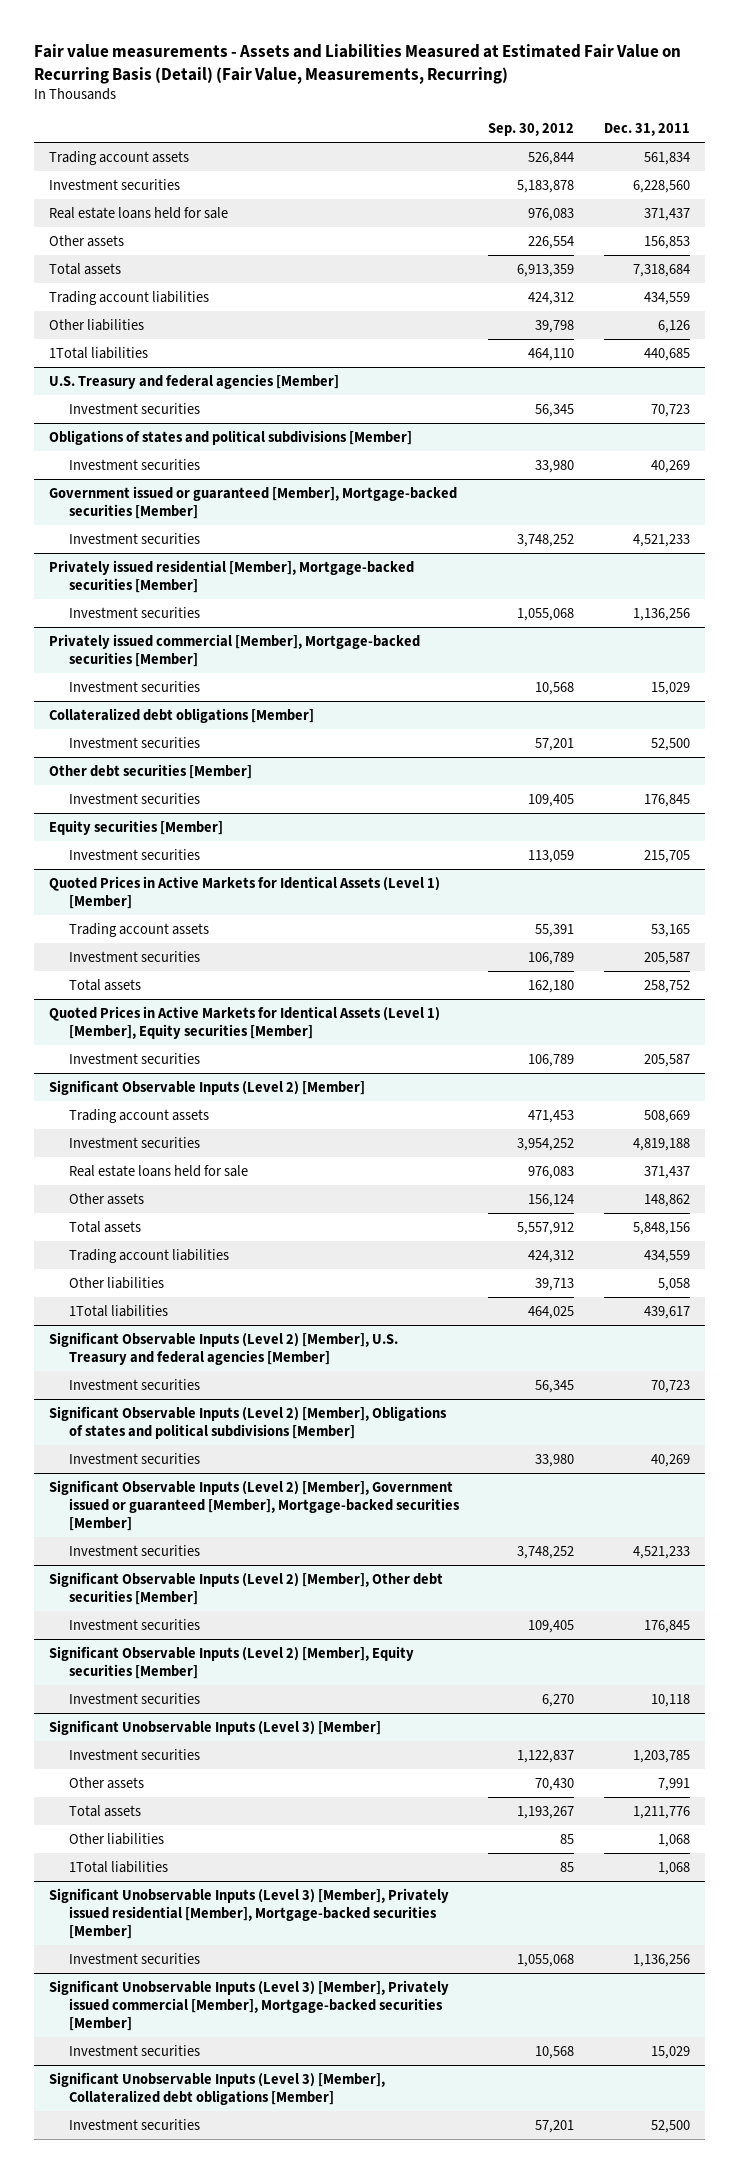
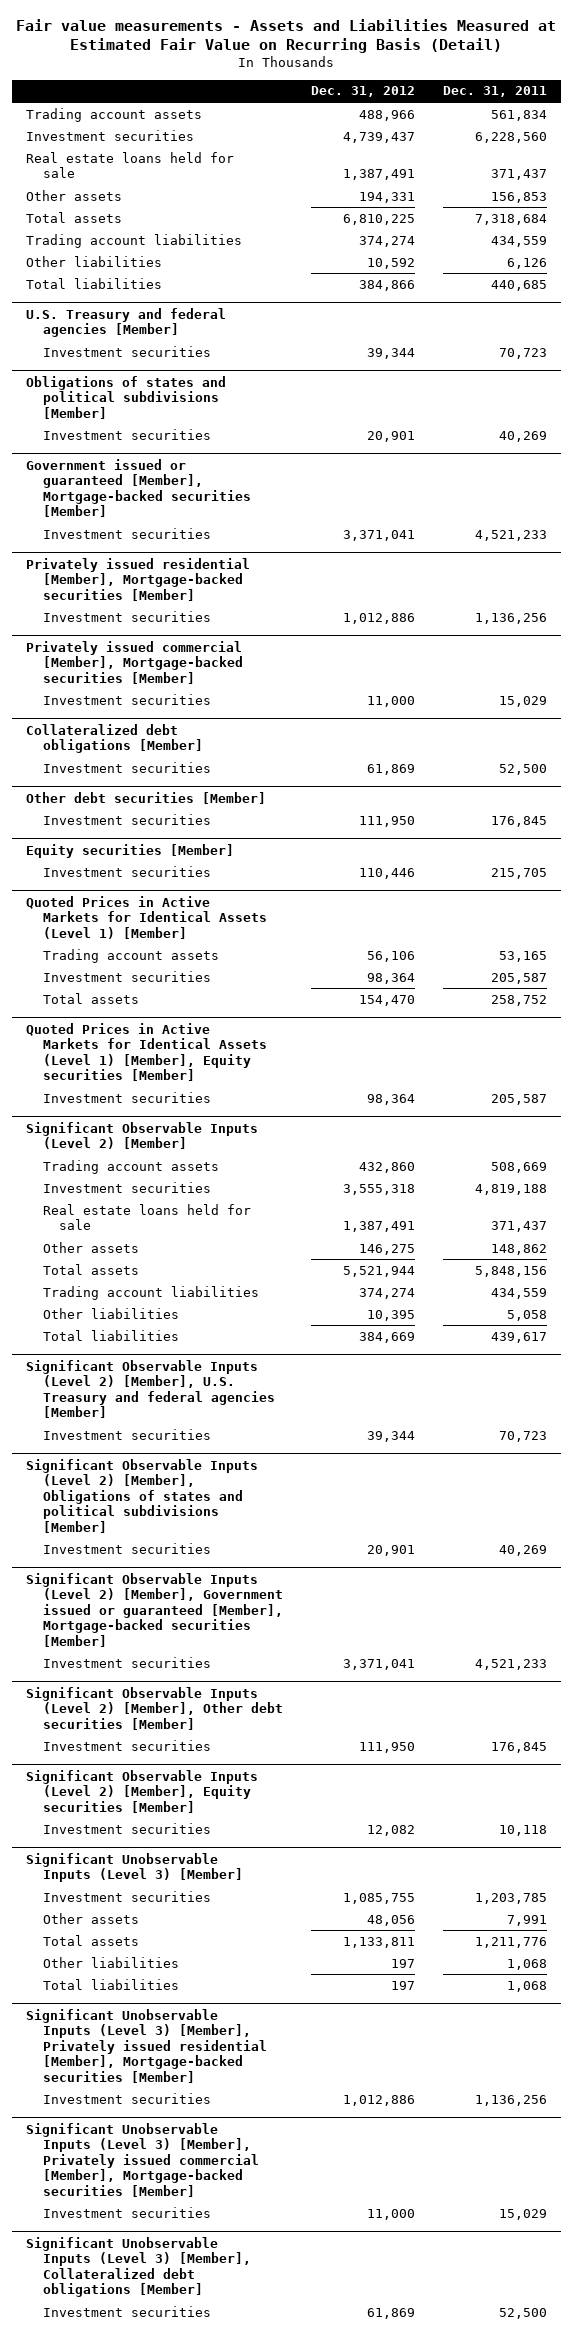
- Fair value measurements - Assets and Liabilities Measured at Estimated Fair Value on Recurring Basis (Detail) (Fair Value, Measurements, Recurring)
+ Fair value measurements - Assets and Liabilities Measured at Estimated Fair Value on Recurring Basis (Detail)
- | Sep. 30, 2012 | Dec. 31, 2011
+ | Dec. 31, 2012 | Dec. 31, 2011
- 1Total liabilities | 464,110 | 440,685
+ Total liabilities | 384,866 | 440,685
@ Significant Observable Inputs (Level 2) [Member]
- 1Total liabilities | 464,025 | 439,617
+ Total liabilities | 384,669 | 439,617
@ Significant Unobservable Inputs (Level 3) [Member]
- 1Total liabilities | 85 | 1,068
+ Total liabilities | 197 | 1,068

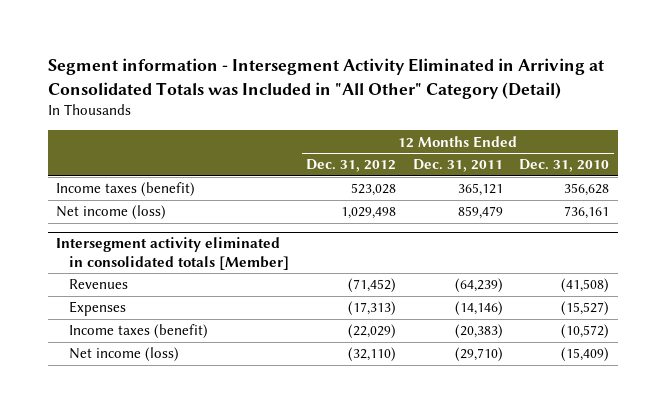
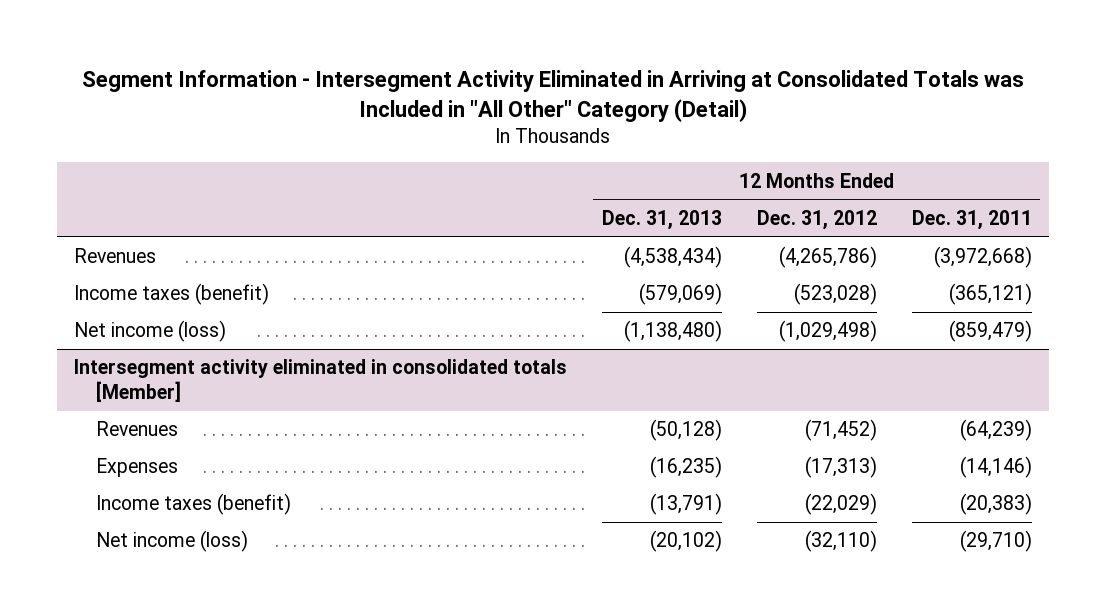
- Segment information - Intersegment Activity Eliminated in Arriving at Consolidated Totals was Included in "All Other" Category (Detail)
+ Segment Information - Intersegment Activity Eliminated in Arriving at Consolidated Totals was Included in "All Other" Category (Detail)
- | 12 Months Ended Dec. 31, 2012 | 12 Months Ended Dec. 31, 2011 | 12 Months Ended Dec. 31, 2010
+ | 12 Months Ended Dec. 31, 2013 | 12 Months Ended Dec. 31, 2012 | 12 Months Ended Dec. 31, 2011
- Income taxes (benefit) | 523,028 | 365,121 | 356,628
- Net income (loss) | 1,029,498 | 859,479 | 736,161
+ Revenues | (4,538,434) | (4,265,786) | (3,972,668)
+ Income taxes (benefit) | (579,069) | (523,028) | (365,121)
+ Net income (loss) | (1,138,480) | (1,029,498) | (859,479)

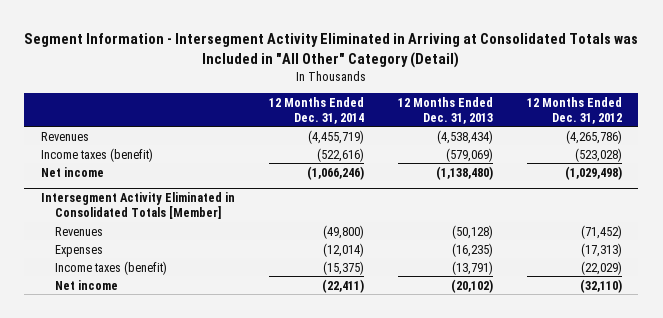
- | 12 Months Ended Dec. 31, 2013 | 12 Months Ended Dec. 31, 2012 | 12 Months Ended Dec. 31, 2011
+ | 12 Months Ended Dec. 31, 2014 | 12 Months Ended Dec. 31, 2013 | 12 Months Ended Dec. 31, 2012
- Net income (loss) | (1,138,480) | (1,029,498) | (859,479)
- Intersegment activity eliminated in consolidated totals [Member]
+ Net income | (1,066,246) | (1,138,480) | (1,029,498)
+ Intersegment Activity Eliminated in Consolidated Totals [Member]
- Net income (loss) | (20,102) | (32,110) | (29,710)
+ Net income | (22,411) | (20,102) | (32,110)

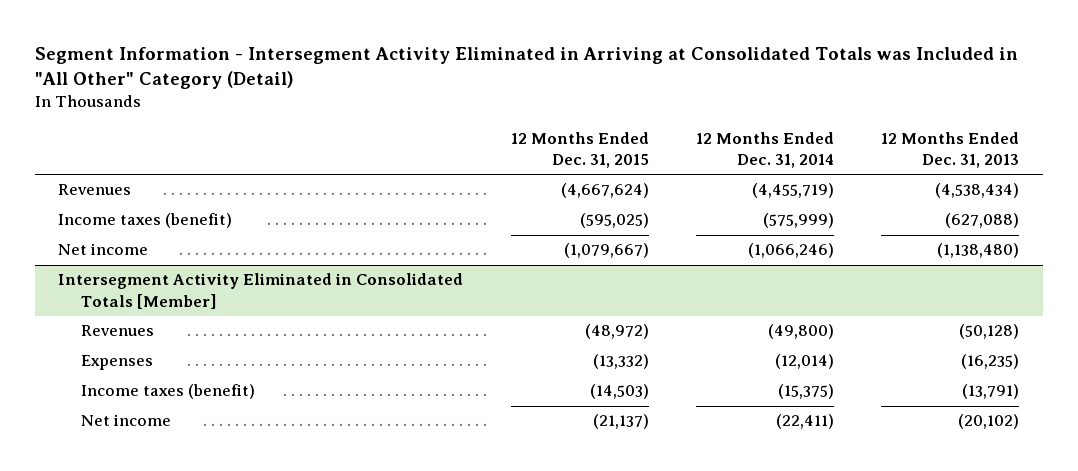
- | 12 Months Ended Dec. 31, 2014 | 12 Months Ended Dec. 31, 2013 | 12 Months Ended Dec. 31, 2012
+ | 12 Months Ended Dec. 31, 2015 | 12 Months Ended Dec. 31, 2014 | 12 Months Ended Dec. 31, 2013
- Income taxes (benefit) | (522,616) | (579,069) | (523,028)
+ Income taxes (benefit) | (595,025) | (575,999) | (627,088)

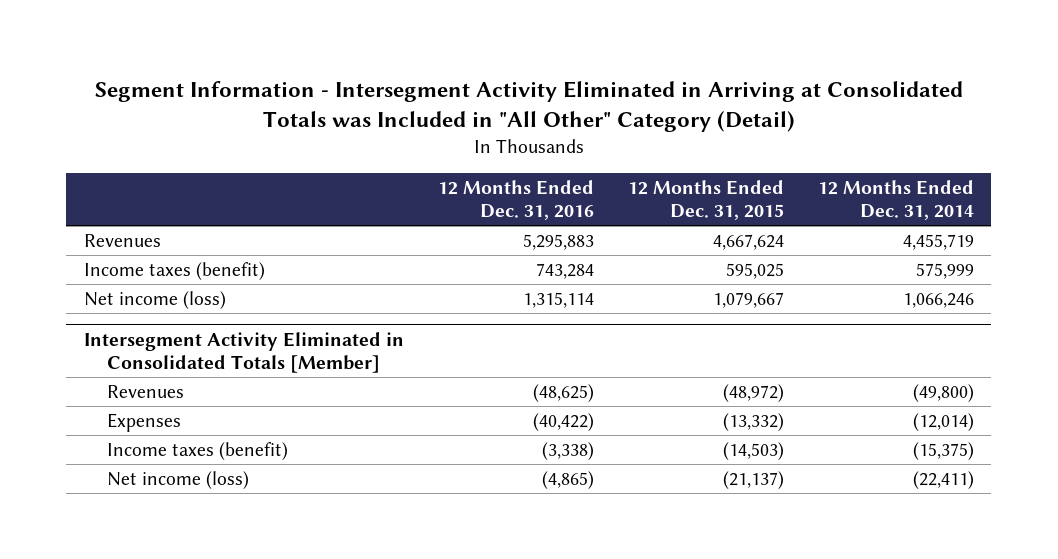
- | 12 Months Ended Dec. 31, 2015 | 12 Months Ended Dec. 31, 2014 | 12 Months Ended Dec. 31, 2013
+ | 12 Months Ended Dec. 31, 2016 | 12 Months Ended Dec. 31, 2015 | 12 Months Ended Dec. 31, 2014
- Revenues | (4,667,624) | (4,455,719) | (4,538,434)
- Income taxes (benefit) | (595,025) | (575,999) | (627,088)
- Net income | (1,079,667) | (1,066,246) | (1,138,480)
+ Revenues | 5,295,883 | 4,667,624 | 4,455,719
+ Income taxes (benefit) | 743,284 | 595,025 | 575,999
+ Net income (loss) | 1,315,114 | 1,079,667 | 1,066,246
@ Intersegment Activity Eliminated in Consolidated Totals [Member]
- Net income | (21,137) | (22,411) | (20,102)
+ Net income (loss) | (4,865) | (21,137) | (22,411)

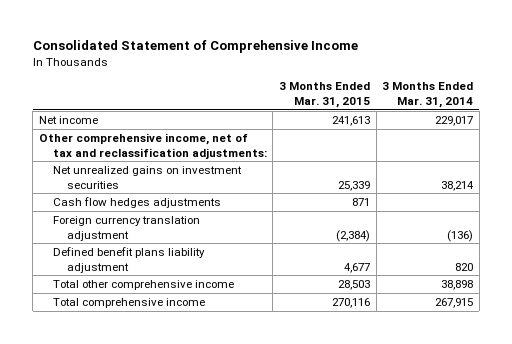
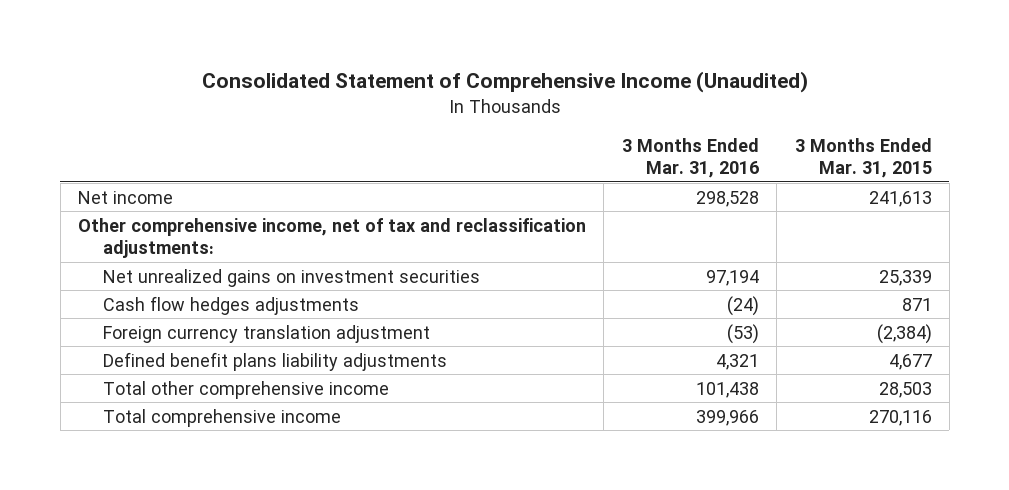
- Consolidated Statement of Comprehensive Income
+ Consolidated Statement of Comprehensive Income (Unaudited)
- | 3 Months Ended Mar. 31, 2015 | 3 Months Ended Mar. 31, 2014
+ | 3 Months Ended Mar. 31, 2016 | 3 Months Ended Mar. 31, 2015
- Defined benefit plans liability adjustment | 4,677 | 820
+ Defined benefit plans liability adjustments | 4,321 | 4,677

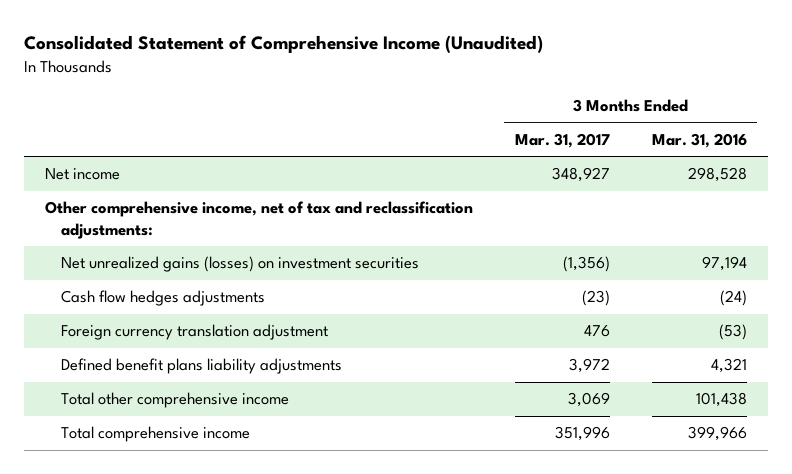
- | 3 Months Ended Mar. 31, 2016 | 3 Months Ended Mar. 31, 2015
+ | 3 Months Ended Mar. 31, 2017 | 3 Months Ended Mar. 31, 2016
- Net unrealized gains on investment securities | 97,194 | 25,339
+ Net unrealized gains (losses) on investment securities | (1,356) | 97,194

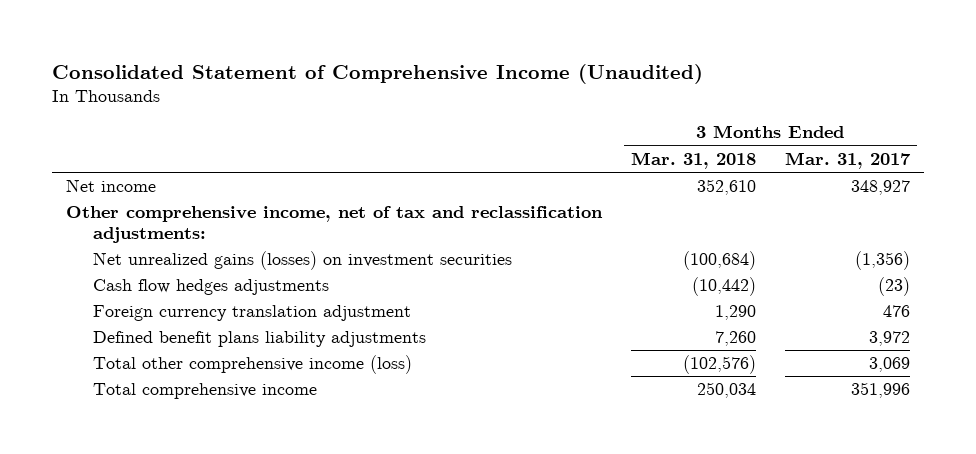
- | 3 Months Ended Mar. 31, 2017 | 3 Months Ended Mar. 31, 2016
+ | 3 Months Ended Mar. 31, 2018 | 3 Months Ended Mar. 31, 2017
- Total other comprehensive income | 3,069 | 101,438
+ Total other comprehensive income (loss) | (102,576) | 3,069

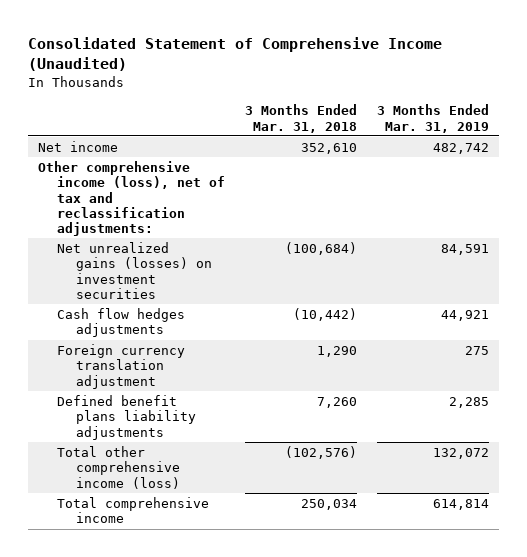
- | 3 Months Ended Mar. 31, 2018 | 3 Months Ended Mar. 31, 2017
+ | 3 Months Ended Mar. 31, 2018 | 3 Months Ended Mar. 31, 2019
- Other comprehensive income, net of tax and reclassification adjustments:
+ Other comprehensive income (loss), net of tax and reclassification adjustments:

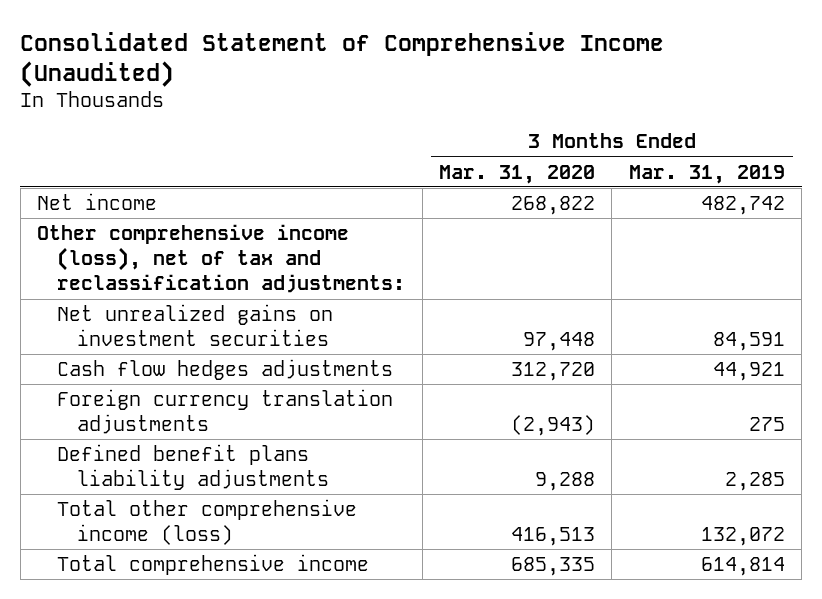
- | 3 Months Ended Mar. 31, 2018 | 3 Months Ended Mar. 31, 2019
+ | 3 Months Ended Mar. 31, 2020 | 3 Months Ended Mar. 31, 2019
- Net unrealized gains (losses) on investment securities | (100,684) | 84,591
+ Net unrealized gains on investment securities | 97,448 | 84,591
- Foreign currency translation adjustment | 1,290 | 275
+ Foreign currency translation adjustments | (2,943) | 275

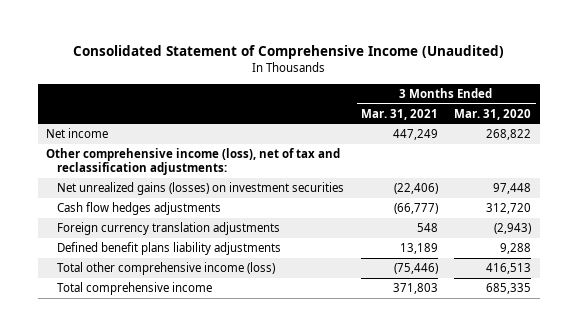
- | 3 Months Ended Mar. 31, 2020 | 3 Months Ended Mar. 31, 2019
+ | 3 Months Ended Mar. 31, 2021 | 3 Months Ended Mar. 31, 2020
- Net unrealized gains on investment securities | 97,448 | 84,591
+ Net unrealized gains (losses) on investment securities | (22,406) | 97,448

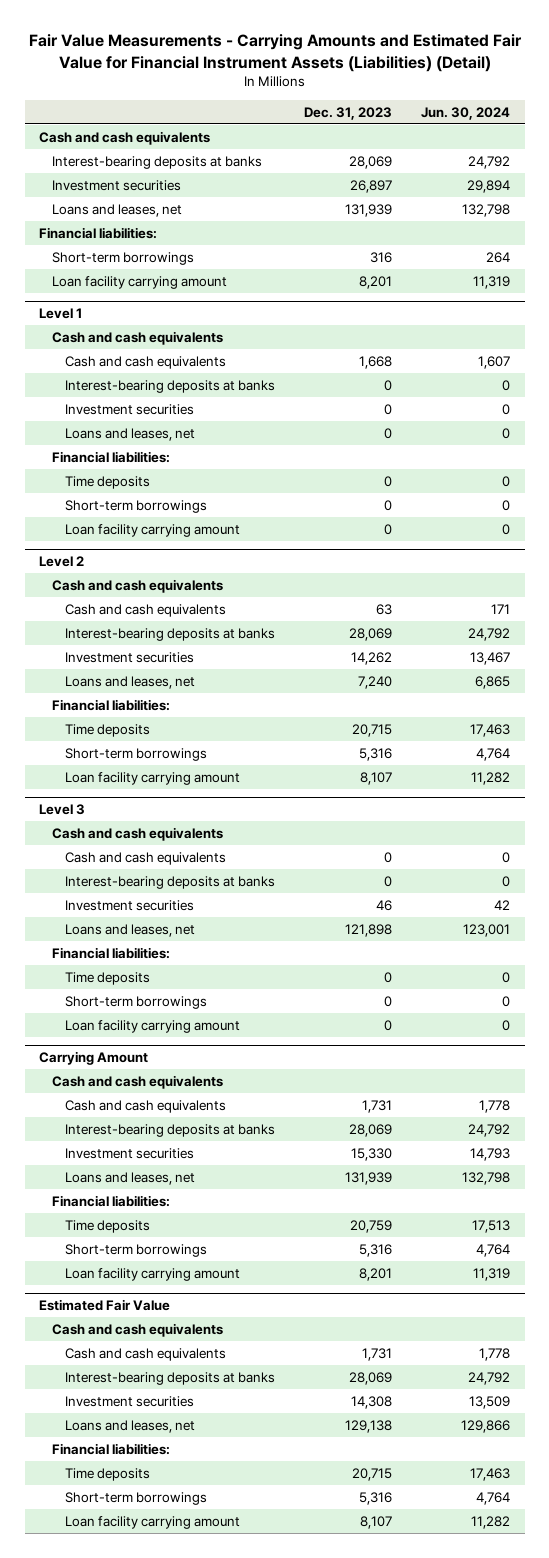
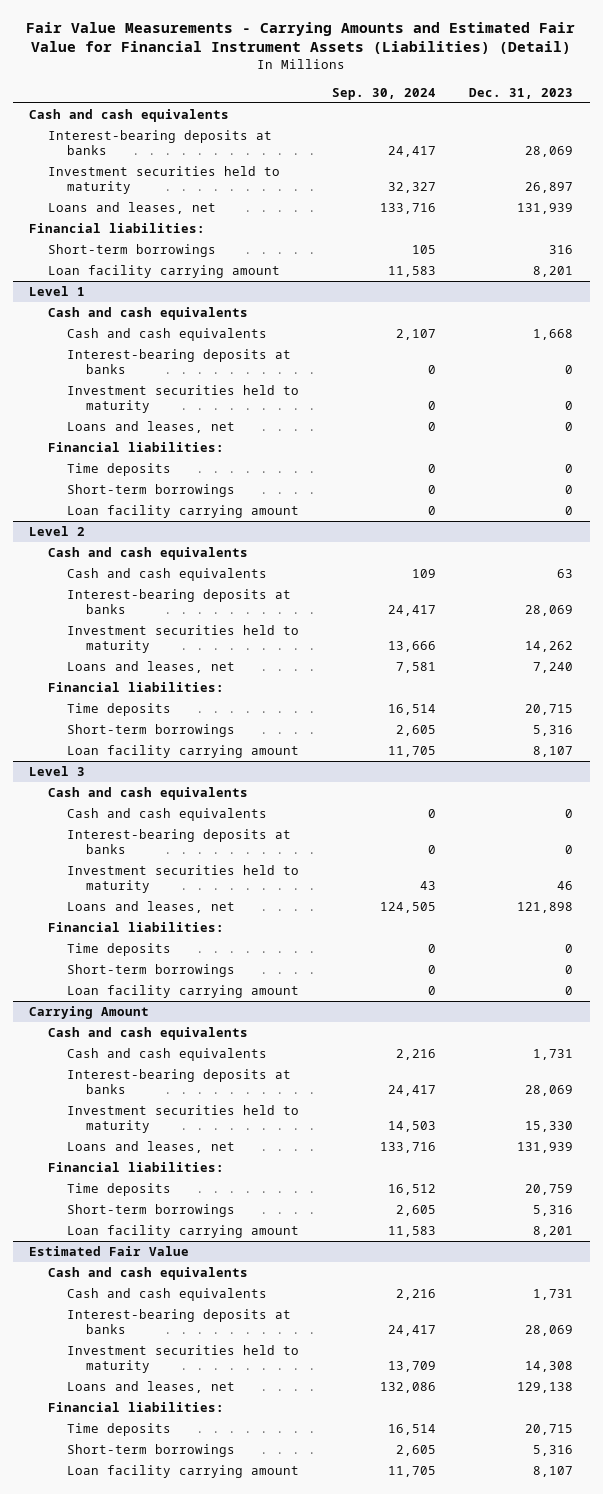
- | Dec. 31, 2023 | Jun. 30, 2024
+ | Sep. 30, 2024 | Dec. 31, 2023
- Investment securities | 26,897 | 29,894
+ Investment securities held to maturity | 32,327 | 26,897
@ Level 1
- Investment securities | 0 | 0
+ Investment securities held to maturity | 0 | 0
@ Level 2
- Investment securities | 14,262 | 13,467
+ Investment securities held to maturity | 13,666 | 14,262
@ Level 3
- Investment securities | 46 | 42
+ Investment securities held to maturity | 43 | 46
@ Carrying Amount
- Investment securities | 15,330 | 14,793
+ Investment securities held to maturity | 14,503 | 15,330
@ Estimated Fair Value
- Investment securities | 14,308 | 13,509
+ Investment securities held to maturity | 13,709 | 14,308

